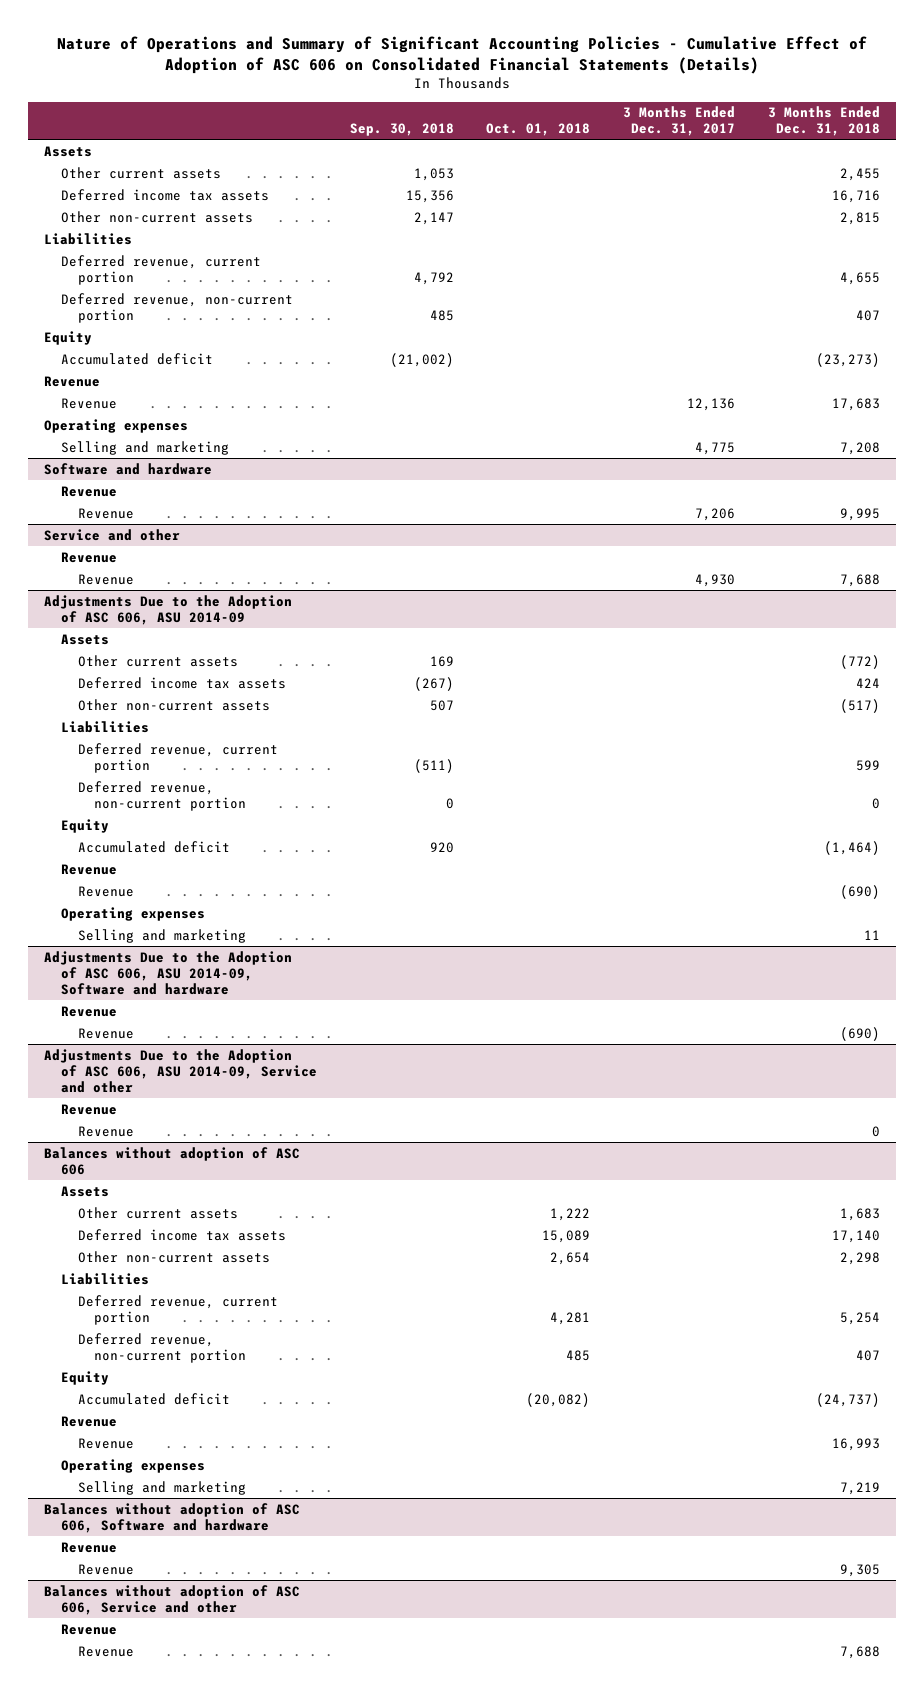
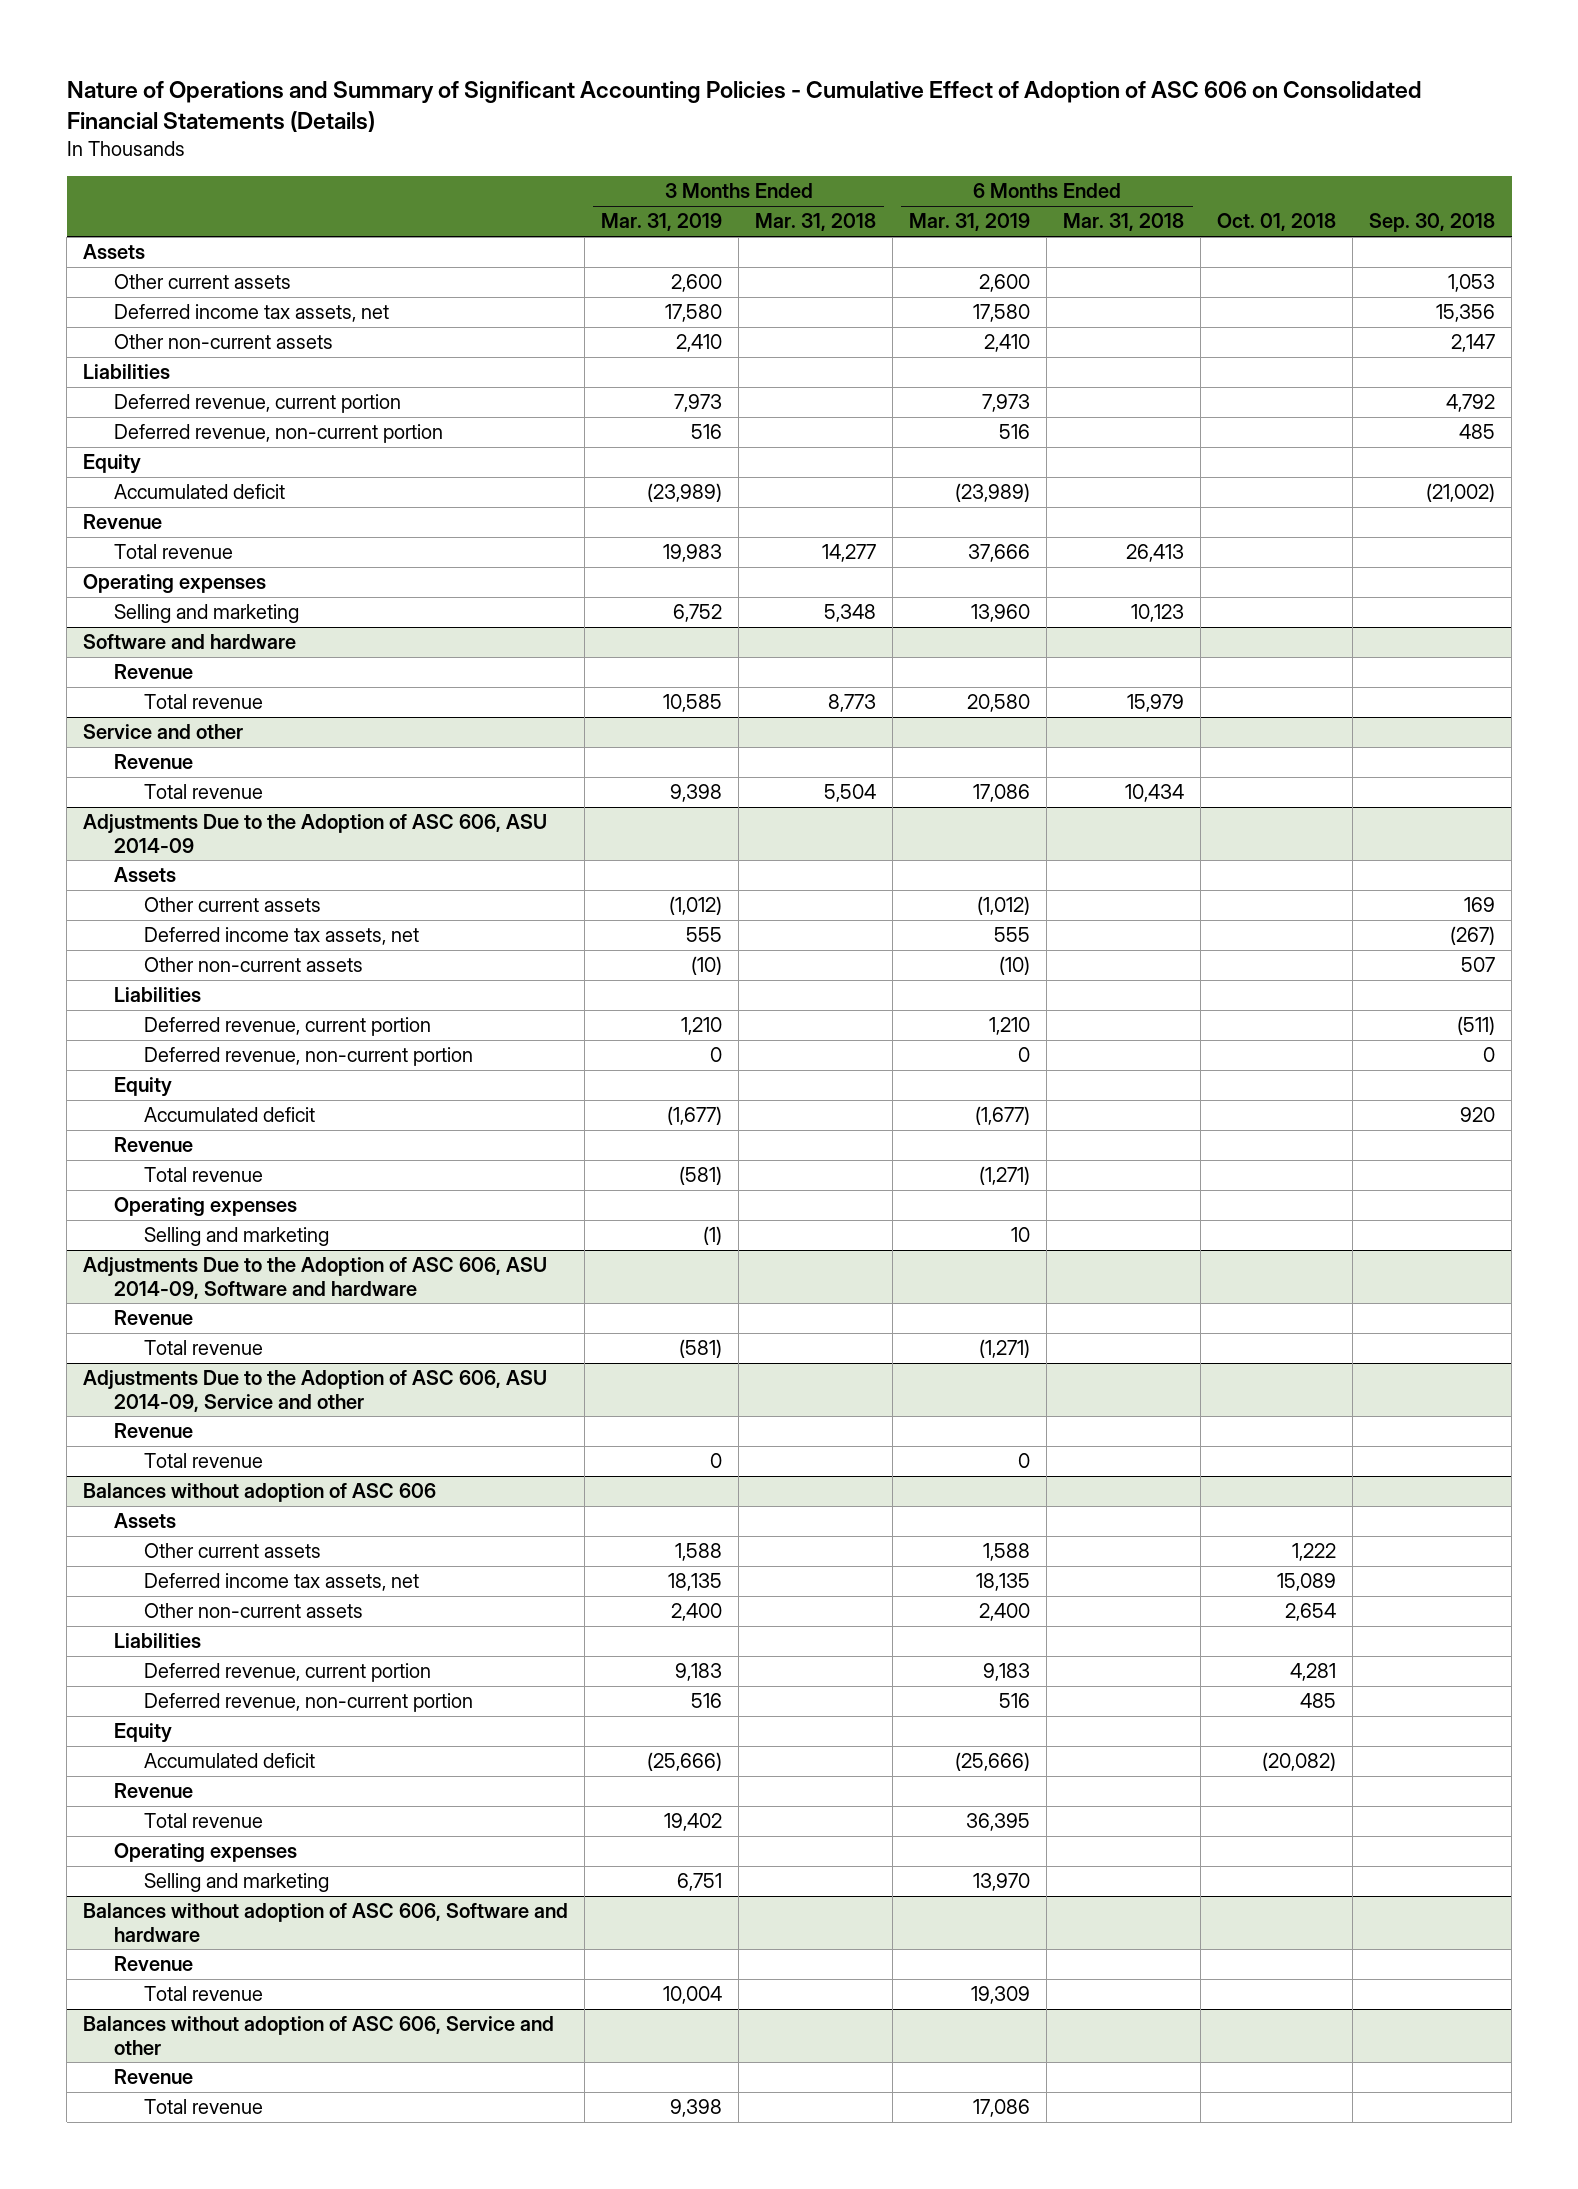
- | Sep. 30, 2018 | Oct. 01, 2018 | 3 Months Ended Dec. 31, 2017 | 3 Months Ended Dec. 31, 2018
+ | 3 Months Ended Mar. 31, 2019 | 3 Months Ended Mar. 31, 2018 | 6 Months Ended Mar. 31, 2019 | 6 Months Ended Mar. 31, 2018 | Oct. 01, 2018 | Sep. 30, 2018
- Deferred income tax assets | 15,356 | | | 16,716
+ Deferred income tax assets, net | 17,580 | | 17,580 | | | 15,356
- Revenue | | | 12,136 | 17,683
+ Total revenue | 19,983 | 14,277 | 37,666 | 26,413 | |
@ Software and hardware
- Revenue | | | 7,206 | 9,995
+ Total revenue | 10,585 | 8,773 | 20,580 | 15,979 | |
@ Service and other
- Revenue | | | 4,930 | 7,688
+ Total revenue | 9,398 | 5,504 | 17,086 | 10,434 | |
@ Adjustments Due to the Adoption of ASC 606, ASU 2014-09
- Deferred income tax assets | (267) | | | 424
+ Deferred income tax assets, net | 555 | | 555 | | | (267)
- Revenue | | | | (690)
+ Total revenue | (581) | | (1,271) | | |
@ Adjustments Due to the Adoption of ASC 606, ASU 2014-09, Software and hardware
- Revenue | | | | (690)
+ Total revenue | (581) | | (1,271) | | |
@ Adjustments Due to the Adoption of ASC 606, ASU 2014-09, Service and other
- Revenue | | | | 0
+ Total revenue | 0 | | 0 | | |
@ Balances without adoption of ASC 606
- Deferred income tax assets | | 15,089 | | 17,140
+ Deferred income tax assets, net | 18,135 | | 18,135 | | 15,089 |
- Revenue | | | | 16,993
+ Total revenue | 19,402 | | 36,395 | | |
@ Balances without adoption of ASC 606, Software and hardware
- Revenue | | | | 9,305
+ Total revenue | 10,004 | | 19,309 | | |
@ Balances without adoption of ASC 606, Service and other
- Revenue | | | | 7,688
+ Total revenue | 9,398 | | 17,086 | | |

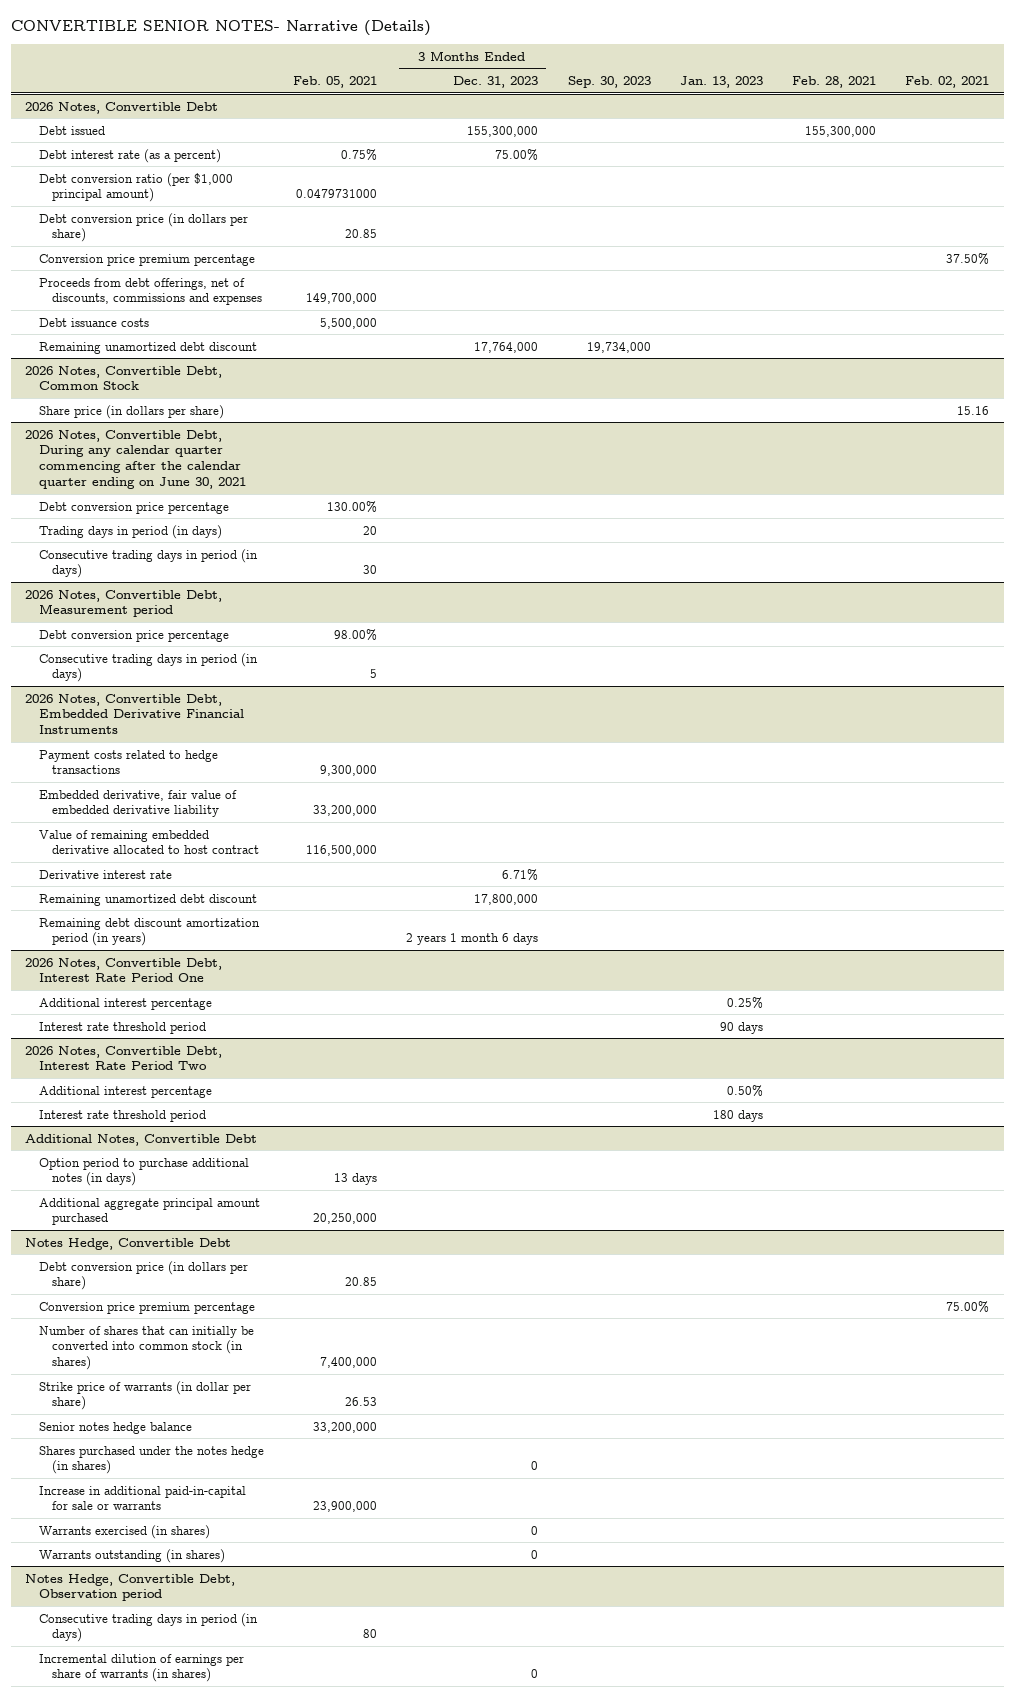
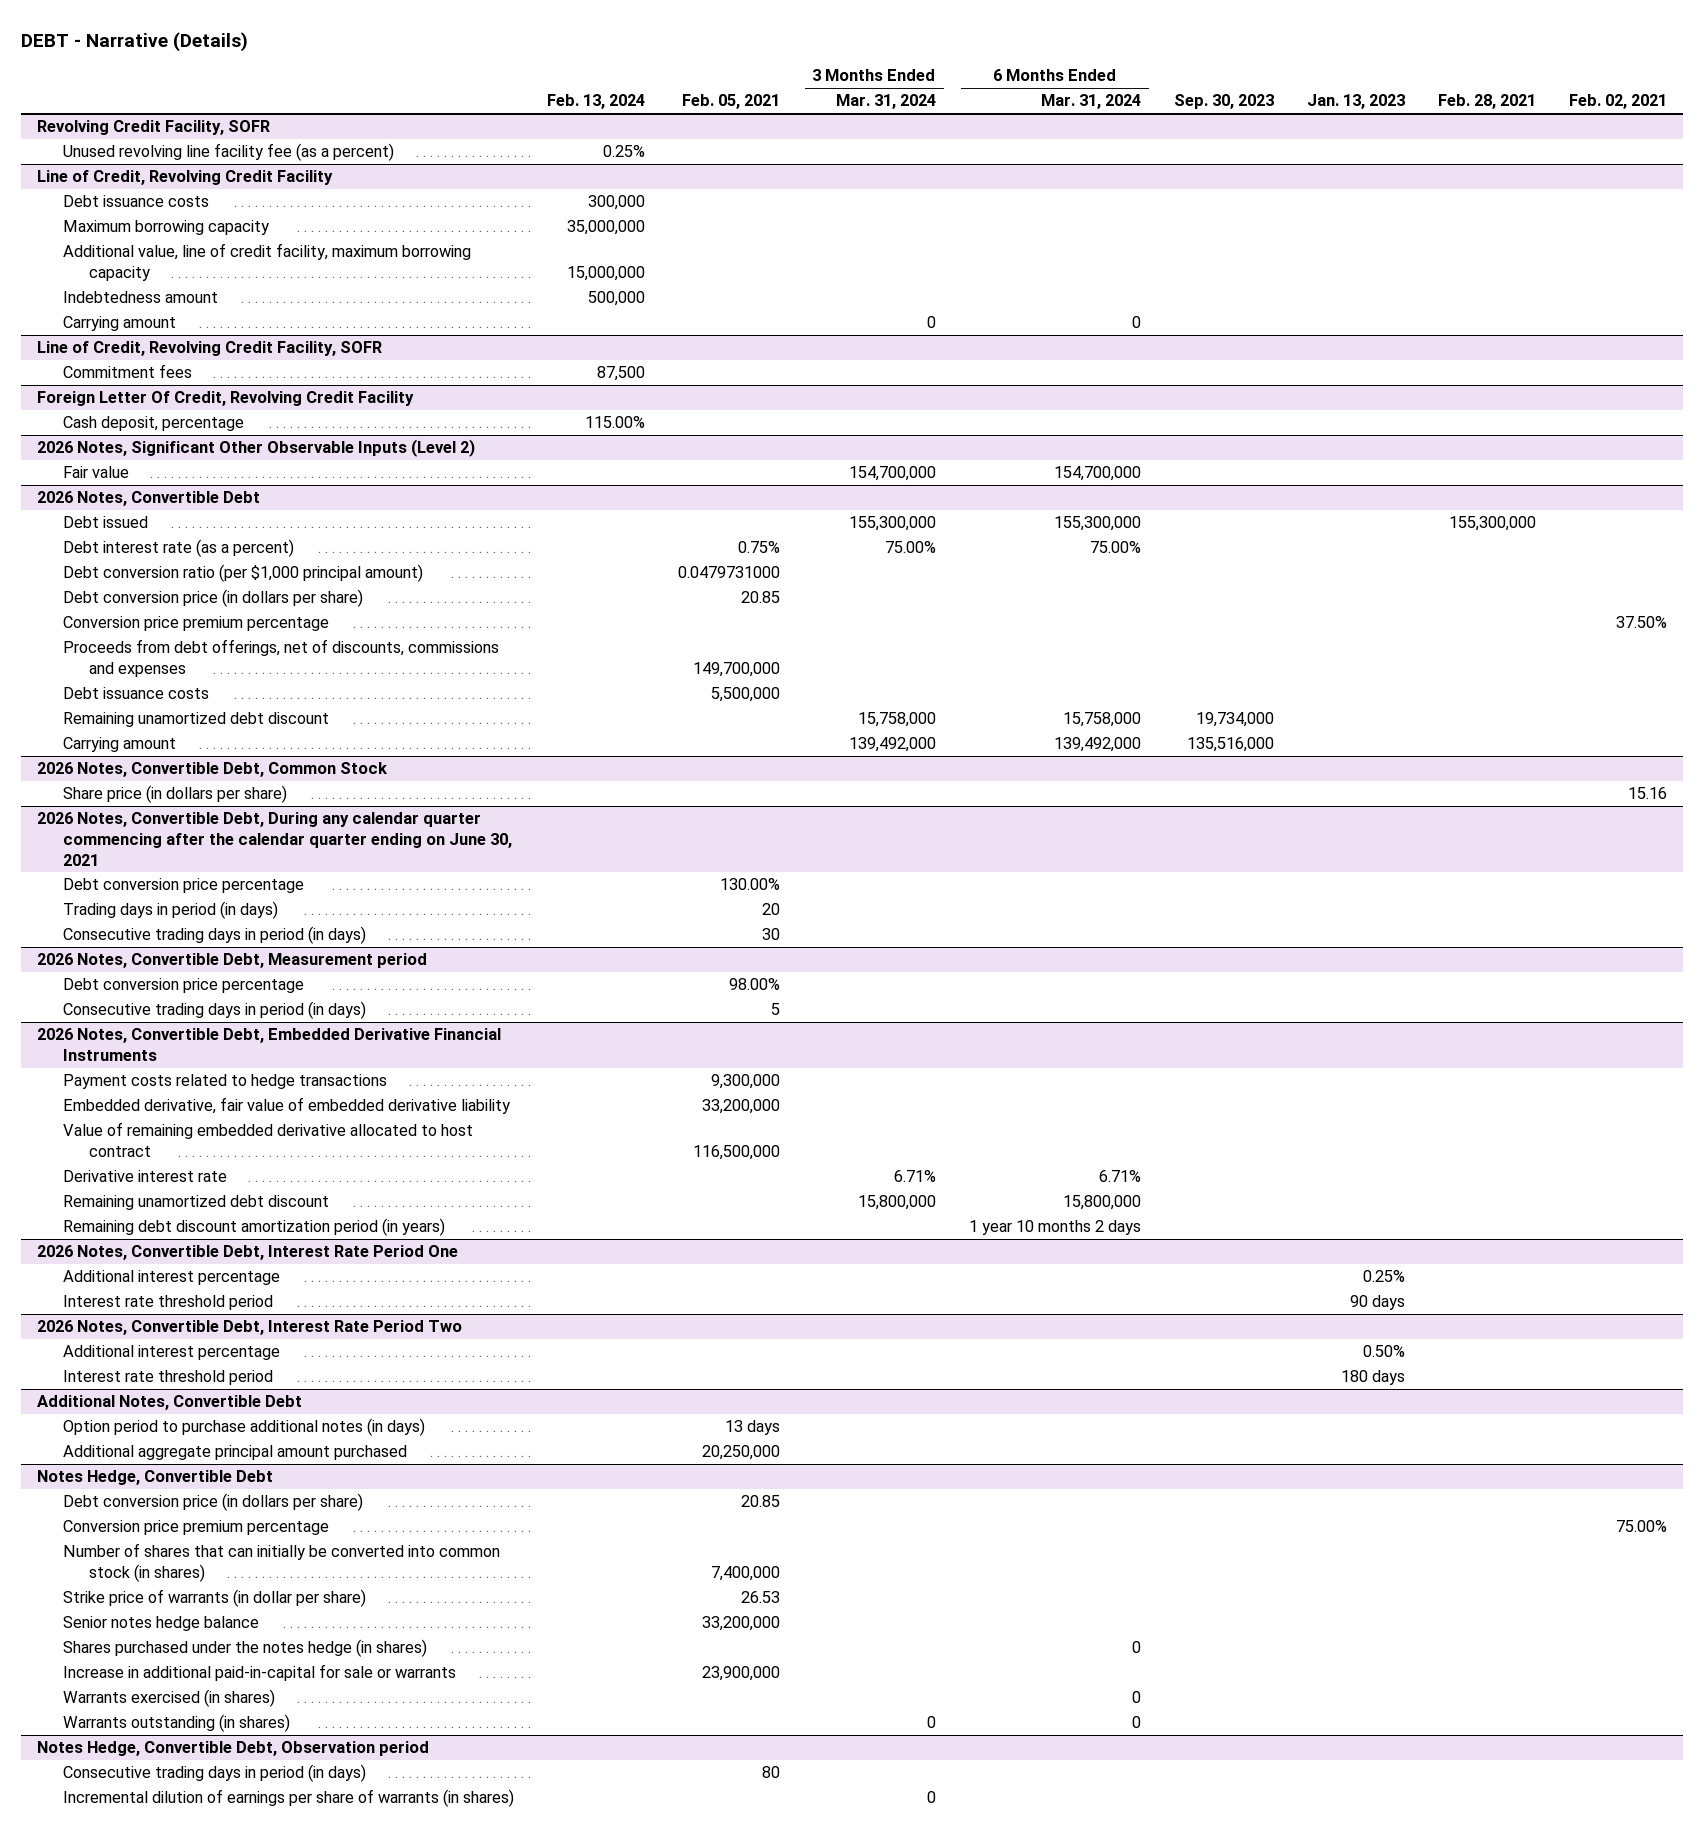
- CONVERTIBLE SENIOR NOTES- Narrative (Details)
+ DEBT - Narrative (Details)
- | Feb. 05, 2021 | 3 Months Ended Dec. 31, 2023 | Sep. 30, 2023 | Jan. 13, 2023 | Feb. 28, 2021 | Feb. 02, 2021
+ | Feb. 13, 2024 | Feb. 05, 2021 | 3 Months Ended Mar. 31, 2024 | 6 Months Ended Mar. 31, 2024 | Sep. 30, 2023 | Jan. 13, 2023 | Feb. 28, 2021 | Feb. 02, 2021
+ Revolving Credit Facility, SOFR
+ Unused revolving line facility fee (as a percent) | 0.25% | | | | | | |
+ Line of Credit, Revolving Credit Facility
+ Debt issuance costs | 300,000 | | | | | | |
+ Maximum borrowing capacity | 35,000,000 | | | | | | |
+ Additional value, line of credit facility, maximum borrowing capacity | 15,000,000 | | | | | | |
+ Indebtedness amount | 500,000 | | | | | | |
+ Carrying amount | | | 0 | 0 | | | |
+ Line of Credit, Revolving Credit Facility, SOFR
+ Commitment fees | 87,500 | | | | | | |
+ Foreign Letter Of Credit, Revolving Credit Facility
+ Cash deposit, percentage | 115.00% | | | | | | |
+ 2026 Notes, Significant Other Observable Inputs (Level 2)
+ Fair value | | | 154,700,000 | 154,700,000 | | | |
@ 2026 Notes, Convertible Debt
+ Carrying amount | | | 139,492,000 | 139,492,000 | 135,516,000 | | |

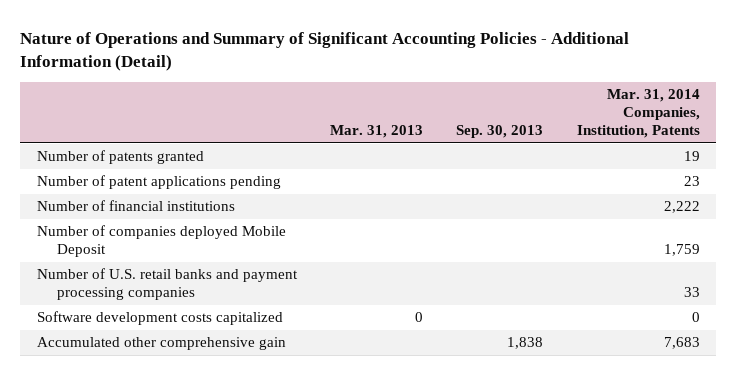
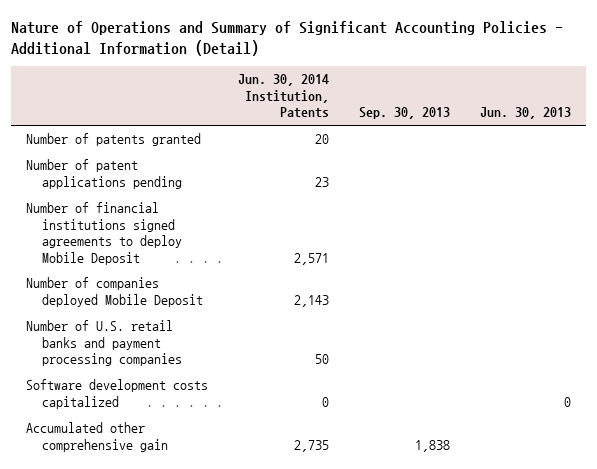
- | Mar. 31, 2013 | Sep. 30, 2013 | Mar. 31, 2014 Companies, Institution, Patents
+ | Jun. 30, 2014 Institution, Patents | Sep. 30, 2013 | Jun. 30, 2013
- Number of financial institutions | | | 2,222
+ Number of financial institutions signed agreements to deploy Mobile Deposit | 2,571 | |

